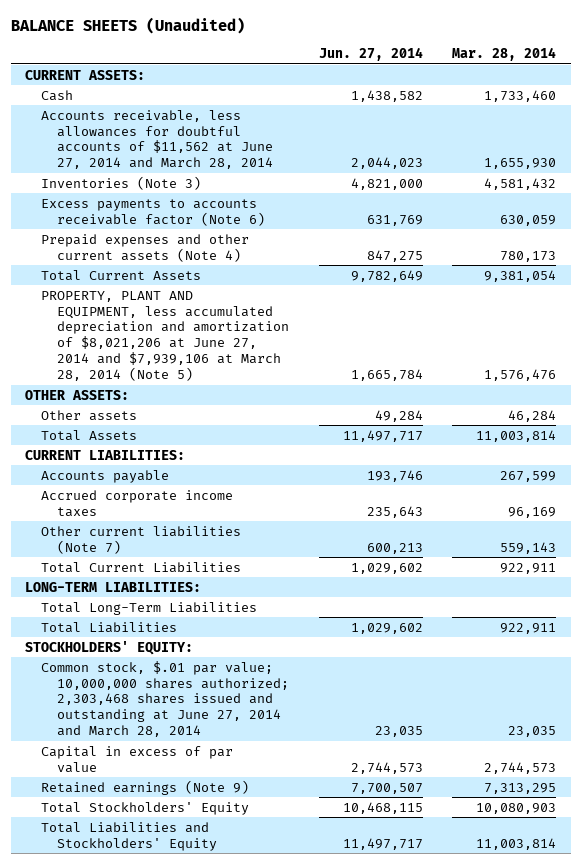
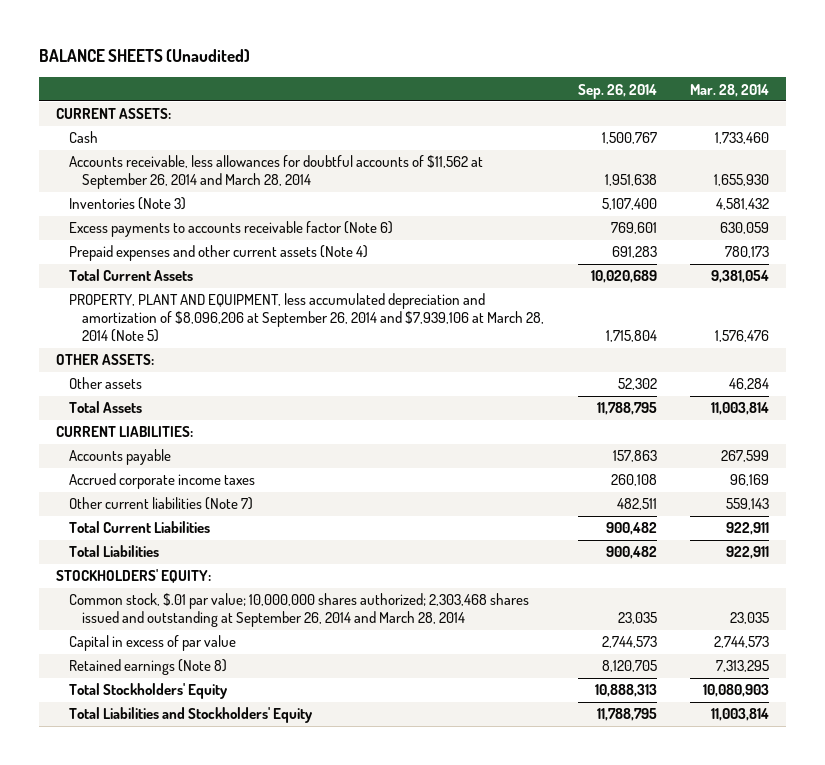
- | Jun. 27, 2014 | Mar. 28, 2014
+ | Sep. 26, 2014 | Mar. 28, 2014
- Accounts receivable, less allowances for doubtful accounts of $11,562 at June 27, 2014 and March 28, 2014 | 2,044,023 | 1,655,930
+ Accounts receivable, less allowances for doubtful accounts of $11,562 at September 26, 2014 and March 28, 2014 | 1,951,638 | 1,655,930
- PROPERTY, PLANT AND EQUIPMENT, less accumulated depreciation and amortization of $8,021,206 at June 27, 2014 and $7,939,106 at March 28, 2014 (Note 5) | 1,665,784 | 1,576,476
+ PROPERTY, PLANT AND EQUIPMENT, less accumulated depreciation and amortization of $8,096,206 at September 26, 2014 and $7,939,106 at March 28, 2014 (Note 5) | 1,715,804 | 1,576,476
- LONG-TERM LIABILITIES:
- Total Long-Term Liabilities
- Common stock, $.01 par value; 10,000,000 shares authorized; 2,303,468 shares issued and outstanding at June 27, 2014 and March 28, 2014 | 23,035 | 23,035
+ Common stock, $.01 par value; 10,000,000 shares authorized; 2,303,468 shares issued and outstanding at September 26, 2014 and March 28, 2014 | 23,035 | 23,035
- Retained earnings (Note 9) | 7,700,507 | 7,313,295
+ Retained earnings (Note 8) | 8,120,705 | 7,313,295

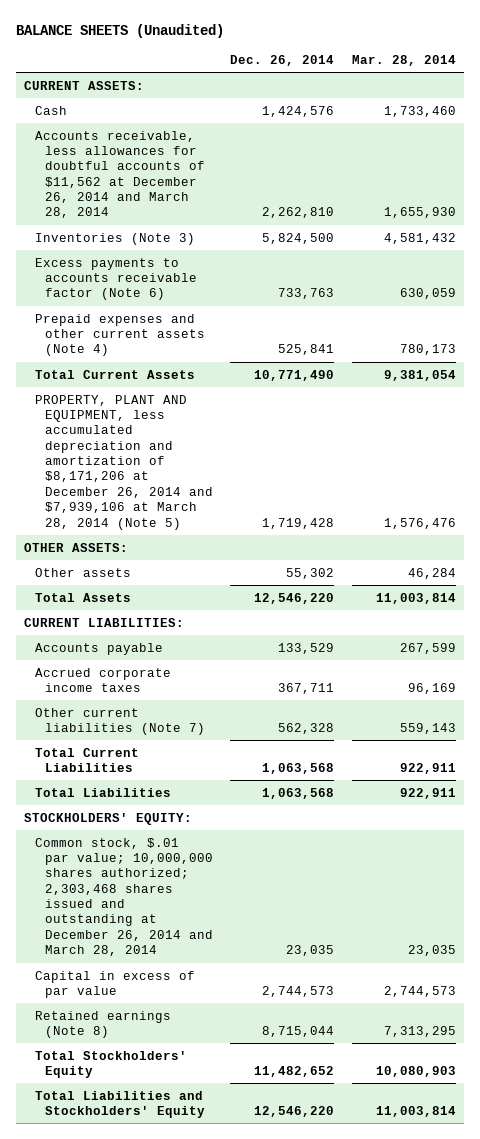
- | Sep. 26, 2014 | Mar. 28, 2014
+ | Dec. 26, 2014 | Mar. 28, 2014
- Accounts receivable, less allowances for doubtful accounts of $11,562 at September 26, 2014 and March 28, 2014 | 1,951,638 | 1,655,930
+ Accounts receivable, less allowances for doubtful accounts of $11,562 at December 26, 2014 and March 28, 2014 | 2,262,810 | 1,655,930
- PROPERTY, PLANT AND EQUIPMENT, less accumulated depreciation and amortization of $8,096,206 at September 26, 2014 and $7,939,106 at March 28, 2014 (Note 5) | 1,715,804 | 1,576,476
+ PROPERTY, PLANT AND EQUIPMENT, less accumulated depreciation and amortization of $8,171,206 at December 26, 2014 and $7,939,106 at March 28, 2014 (Note 5) | 1,719,428 | 1,576,476
- Common stock, $.01 par value; 10,000,000 shares authorized; 2,303,468 shares issued and outstanding at September 26, 2014 and March 28, 2014 | 23,035 | 23,035
+ Common stock, $.01 par value; 10,000,000 shares authorized; 2,303,468 shares issued and outstanding at December 26, 2014 and March 28, 2014 | 23,035 | 23,035

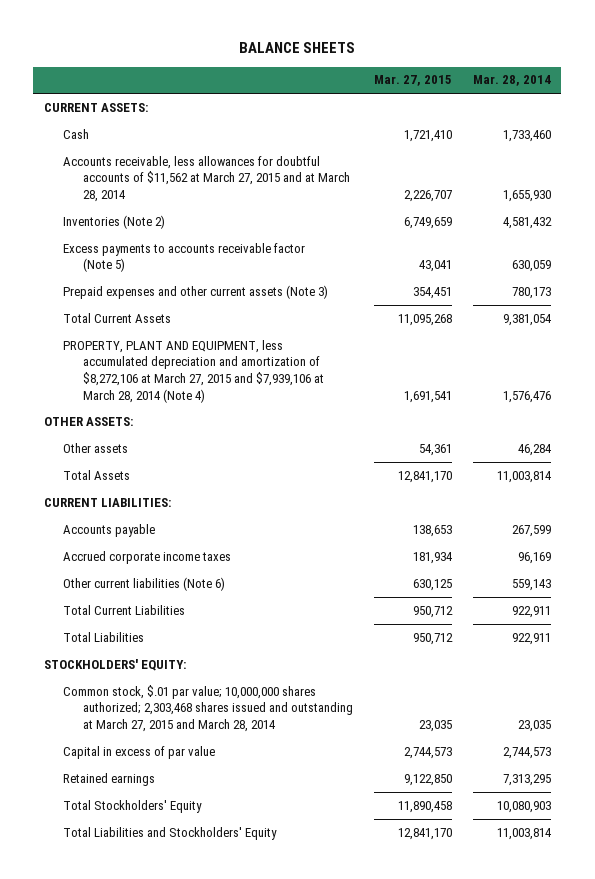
- BALANCE SHEETS (Unaudited)
+ BALANCE SHEETS
- | Dec. 26, 2014 | Mar. 28, 2014
+ | Mar. 27, 2015 | Mar. 28, 2014
- Accounts receivable, less allowances for doubtful accounts of $11,562 at December 26, 2014 and March 28, 2014 | 2,262,810 | 1,655,930
- Inventories (Note 3) | 5,824,500 | 4,581,432
- Excess payments to accounts receivable factor (Note 6) | 733,763 | 630,059
- Prepaid expenses and other current assets (Note 4) | 525,841 | 780,173
+ Accounts receivable, less allowances for doubtful accounts of $11,562 at March 27, 2015 and at March 28, 2014 | 2,226,707 | 1,655,930
+ Inventories (Note 2) | 6,749,659 | 4,581,432
+ Excess payments to accounts receivable factor (Note 5) | 43,041 | 630,059
+ Prepaid expenses and other current assets (Note 3) | 354,451 | 780,173
- PROPERTY, PLANT AND EQUIPMENT, less accumulated depreciation and amortization of $8,171,206 at December 26, 2014 and $7,939,106 at March 28, 2014 (Note 5) | 1,719,428 | 1,576,476
+ PROPERTY, PLANT AND EQUIPMENT, less accumulated depreciation and amortization of $8,272,106 at March 27, 2015 and $7,939,106 at March 28, 2014 (Note 4) | 1,691,541 | 1,576,476
- Other current liabilities (Note 7) | 562,328 | 559,143
+ Other current liabilities (Note 6) | 630,125 | 559,143
- Common stock, $.01 par value; 10,000,000 shares authorized; 2,303,468 shares issued and outstanding at December 26, 2014 and March 28, 2014 | 23,035 | 23,035
+ Common stock, $.01 par value; 10,000,000 shares authorized; 2,303,468 shares issued and outstanding at March 27, 2015 and March 28, 2014 | 23,035 | 23,035
- Retained earnings (Note 8) | 8,715,044 | 7,313,295
+ Retained earnings | 9,122,850 | 7,313,295

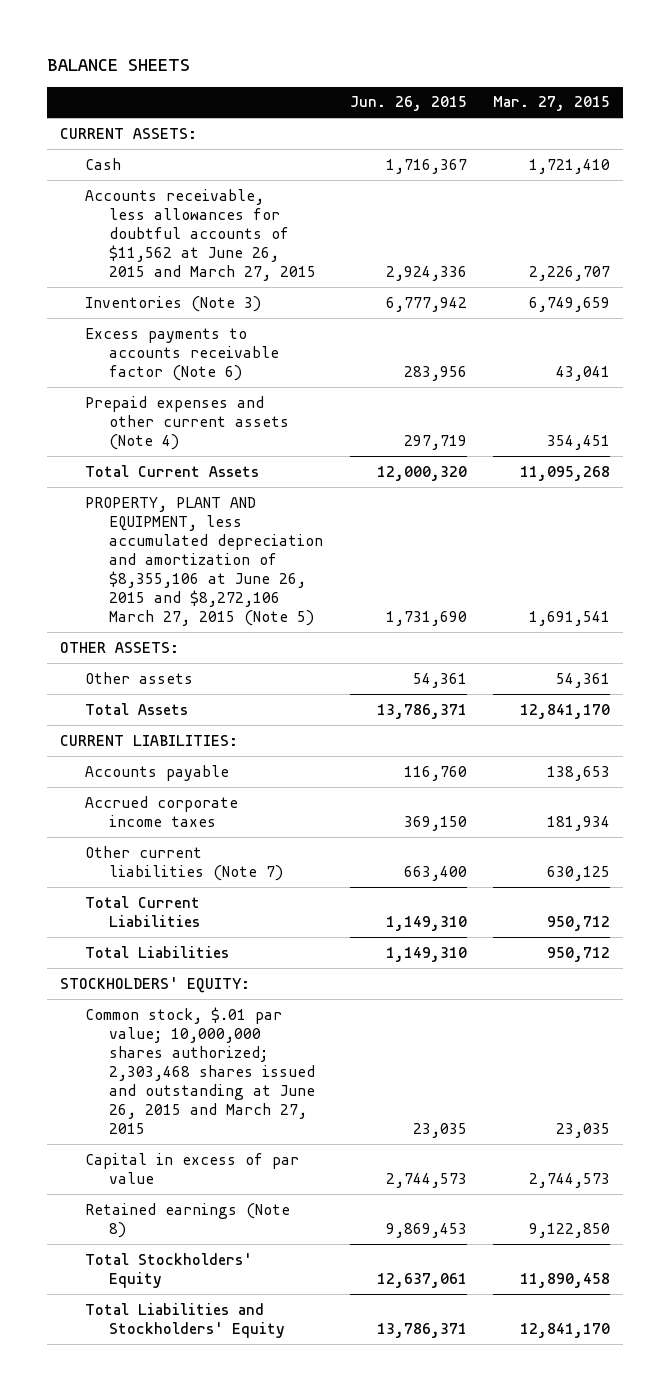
- | Mar. 27, 2015 | Mar. 28, 2014
+ | Jun. 26, 2015 | Mar. 27, 2015
- Accounts receivable, less allowances for doubtful accounts of $11,562 at March 27, 2015 and at March 28, 2014 | 2,226,707 | 1,655,930
- Inventories (Note 2) | 6,749,659 | 4,581,432
- Excess payments to accounts receivable factor (Note 5) | 43,041 | 630,059
- Prepaid expenses and other current assets (Note 3) | 354,451 | 780,173
+ Accounts receivable, less allowances for doubtful accounts of $11,562 at June 26, 2015 and March 27, 2015 | 2,924,336 | 2,226,707
+ Inventories (Note 3) | 6,777,942 | 6,749,659
+ Excess payments to accounts receivable factor (Note 6) | 283,956 | 43,041
+ Prepaid expenses and other current assets (Note 4) | 297,719 | 354,451
- PROPERTY, PLANT AND EQUIPMENT, less accumulated depreciation and amortization of $8,272,106 at March 27, 2015 and $7,939,106 at March 28, 2014 (Note 4) | 1,691,541 | 1,576,476
+ PROPERTY, PLANT AND EQUIPMENT, less accumulated depreciation and amortization of $8,355,106 at June 26, 2015 and $8,272,106 March 27, 2015 (Note 5) | 1,731,690 | 1,691,541
- Other current liabilities (Note 6) | 630,125 | 559,143
+ Other current liabilities (Note 7) | 663,400 | 630,125
- Common stock, $.01 par value; 10,000,000 shares authorized; 2,303,468 shares issued and outstanding at March 27, 2015 and March 28, 2014 | 23,035 | 23,035
+ Common stock, $.01 par value; 10,000,000 shares authorized; 2,303,468 shares issued and outstanding at June 26, 2015 and March 27, 2015 | 23,035 | 23,035
- Retained earnings | 9,122,850 | 7,313,295
+ Retained earnings (Note 8) | 9,869,453 | 9,122,850

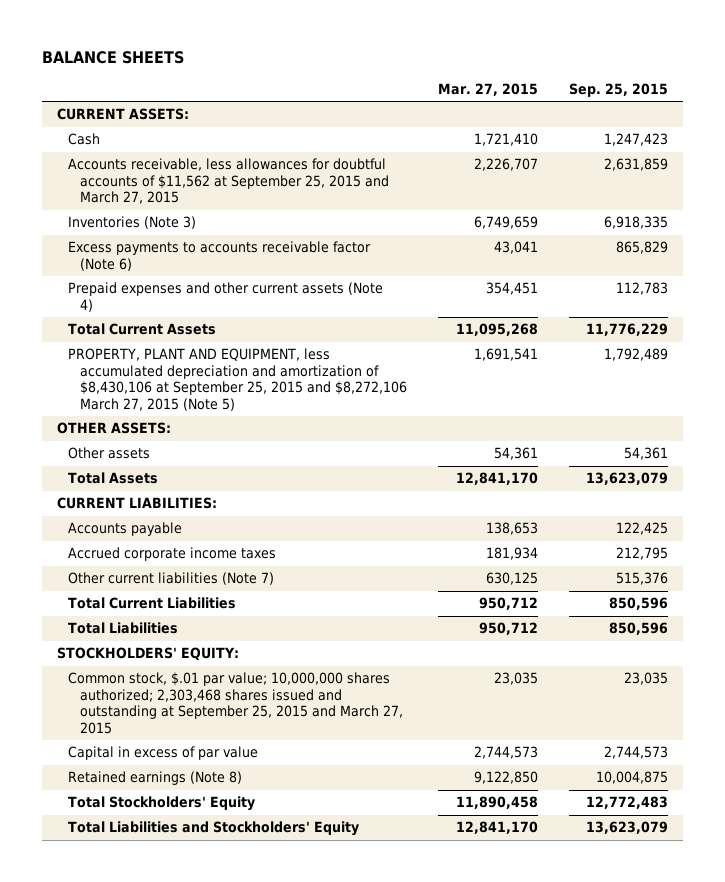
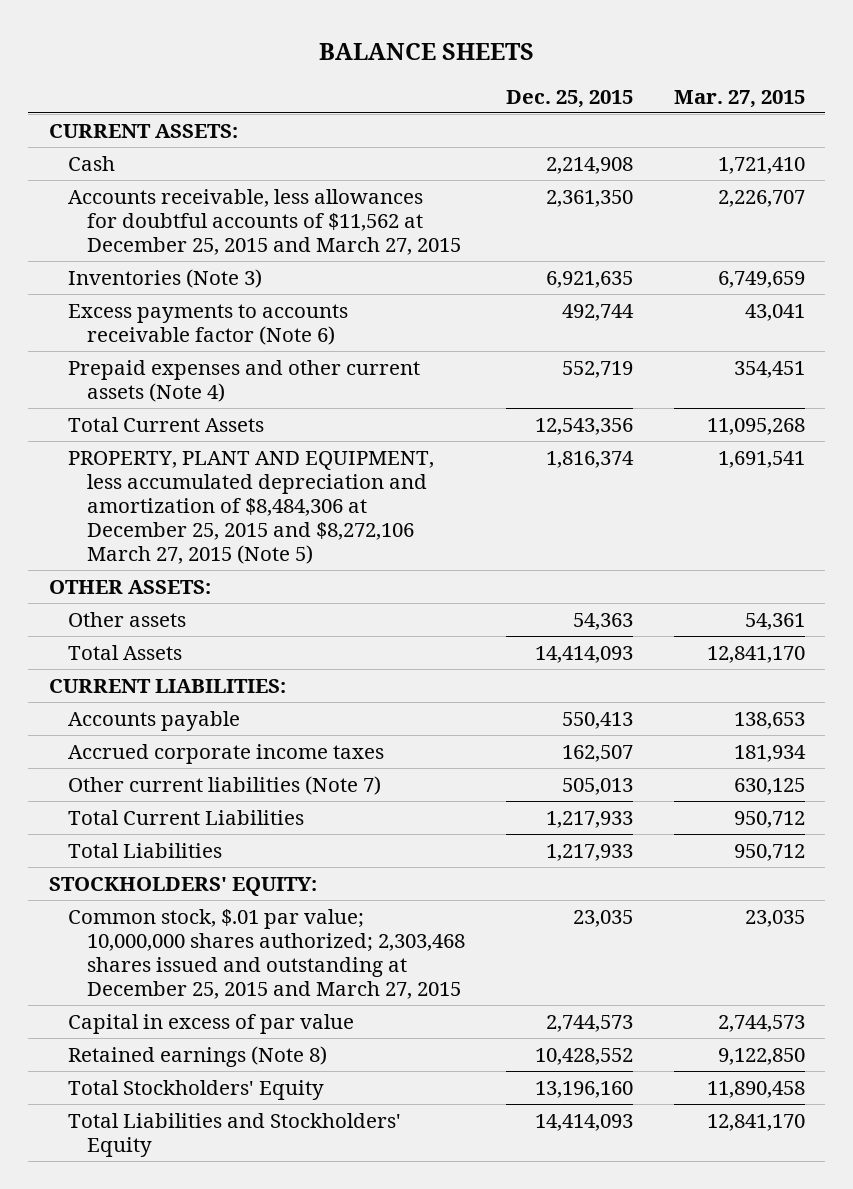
- | Mar. 27, 2015 | Sep. 25, 2015
+ | Dec. 25, 2015 | Mar. 27, 2015
- Accounts receivable, less allowances for doubtful accounts of $11,562 at September 25, 2015 and March 27, 2015 | 2,226,707 | 2,631,859
+ Accounts receivable, less allowances for doubtful accounts of $11,562 at December 25, 2015 and March 27, 2015 | 2,361,350 | 2,226,707
- PROPERTY, PLANT AND EQUIPMENT, less accumulated depreciation and amortization of $8,430,106 at September 25, 2015 and $8,272,106 March 27, 2015 (Note 5) | 1,691,541 | 1,792,489
+ PROPERTY, PLANT AND EQUIPMENT, less accumulated depreciation and amortization of $8,484,306 at December 25, 2015 and $8,272,106 March 27, 2015 (Note 5) | 1,816,374 | 1,691,541
- Common stock, $.01 par value; 10,000,000 shares authorized; 2,303,468 shares issued and outstanding at September 25, 2015 and March 27, 2015 | 23,035 | 23,035
+ Common stock, $.01 par value; 10,000,000 shares authorized; 2,303,468 shares issued and outstanding at December 25, 2015 and March 27, 2015 | 23,035 | 23,035

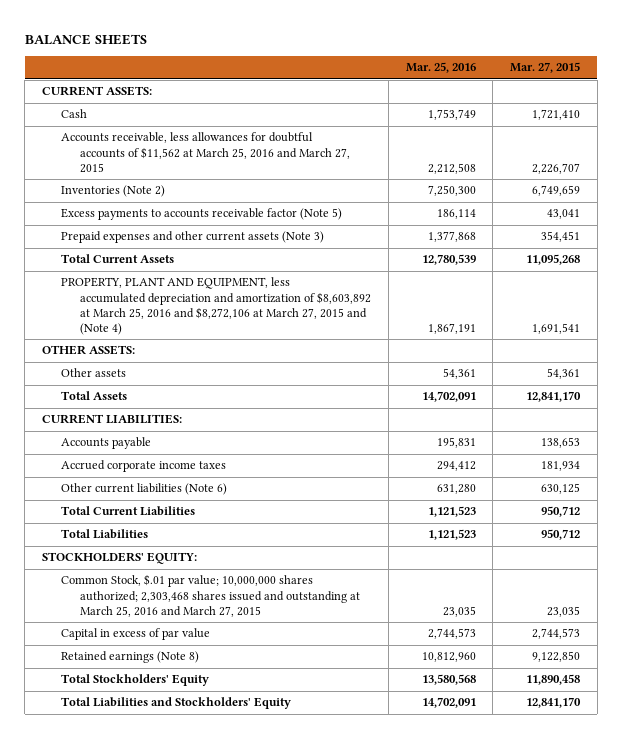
- | Dec. 25, 2015 | Mar. 27, 2015
+ | Mar. 25, 2016 | Mar. 27, 2015
- Accounts receivable, less allowances for doubtful accounts of $11,562 at December 25, 2015 and March 27, 2015 | 2,361,350 | 2,226,707
- Inventories (Note 3) | 6,921,635 | 6,749,659
- Excess payments to accounts receivable factor (Note 6) | 492,744 | 43,041
- Prepaid expenses and other current assets (Note 4) | 552,719 | 354,451
+ Accounts receivable, less allowances for doubtful accounts of $11,562 at March 25, 2016 and March 27, 2015 | 2,212,508 | 2,226,707
+ Inventories (Note 2) | 7,250,300 | 6,749,659
+ Excess payments to accounts receivable factor (Note 5) | 186,114 | 43,041
+ Prepaid expenses and other current assets (Note 3) | 1,377,868 | 354,451
- PROPERTY, PLANT AND EQUIPMENT, less accumulated depreciation and amortization of $8,484,306 at December 25, 2015 and $8,272,106 March 27, 2015 (Note 5) | 1,816,374 | 1,691,541
+ PROPERTY, PLANT AND EQUIPMENT, less accumulated depreciation and amortization of $8,603,892 at March 25, 2016 and $8,272,106 at March 27, 2015 and (Note 4) | 1,867,191 | 1,691,541
- Other current liabilities (Note 7) | 505,013 | 630,125
+ Other current liabilities (Note 6) | 631,280 | 630,125
- Common stock, $.01 par value; 10,000,000 shares authorized; 2,303,468 shares issued and outstanding at December 25, 2015 and March 27, 2015 | 23,035 | 23,035
+ Common Stock, $.01 par value; 10,000,000 shares authorized; 2,303,468 shares issued and outstanding at March 25, 2016 and March 27, 2015 | 23,035 | 23,035

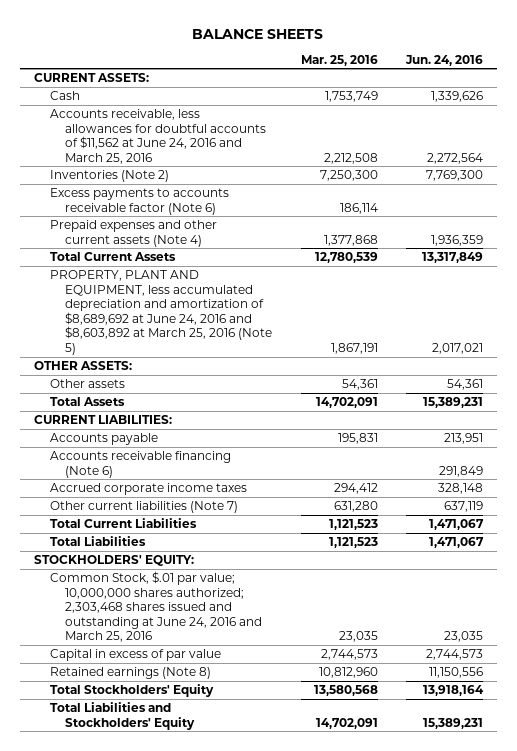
- | Mar. 25, 2016 | Mar. 27, 2015
+ | Mar. 25, 2016 | Jun. 24, 2016
- Accounts receivable, less allowances for doubtful accounts of $11,562 at March 25, 2016 and March 27, 2015 | 2,212,508 | 2,226,707
+ Accounts receivable, less allowances for doubtful accounts of $11,562 at June 24, 2016 and March 25, 2016 | 2,212,508 | 2,272,564
- Excess payments to accounts receivable factor (Note 5) | 186,114 | 43,041
- Prepaid expenses and other current assets (Note 3) | 1,377,868 | 354,451
+ Excess payments to accounts receivable factor (Note 6) | 186,114 |
+ Prepaid expenses and other current assets (Note 4) | 1,377,868 | 1,936,359
- PROPERTY, PLANT AND EQUIPMENT, less accumulated depreciation and amortization of $8,603,892 at March 25, 2016 and $8,272,106 at March 27, 2015 and (Note 4) | 1,867,191 | 1,691,541
+ PROPERTY, PLANT AND EQUIPMENT, less accumulated depreciation and amortization of $8,689,692 at June 24, 2016 and $8,603,892 at March 25, 2016 (Note 5) | 1,867,191 | 2,017,021
+ Accounts receivable financing (Note 6) | | 291,849
- Other current liabilities (Note 6) | 631,280 | 630,125
+ Other current liabilities (Note 7) | 631,280 | 637,119
- Common Stock, $.01 par value; 10,000,000 shares authorized; 2,303,468 shares issued and outstanding at March 25, 2016 and March 27, 2015 | 23,035 | 23,035
+ Common Stock, $.01 par value; 10,000,000 shares authorized; 2,303,468 shares issued and outstanding at June 24, 2016 and March 25, 2016 | 23,035 | 23,035

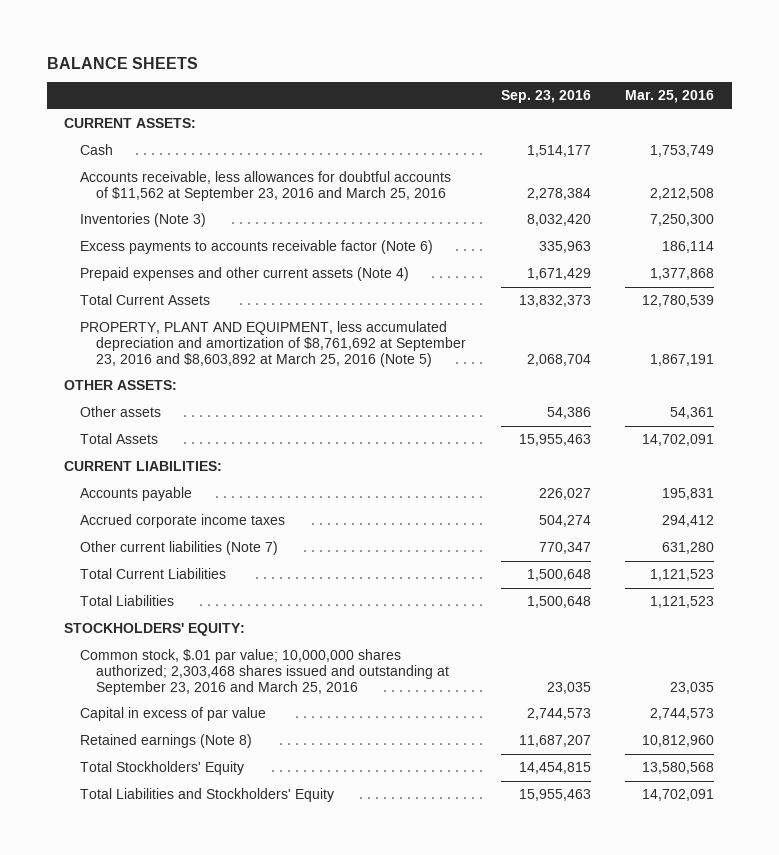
- | Mar. 25, 2016 | Jun. 24, 2016
+ | Sep. 23, 2016 | Mar. 25, 2016
- Accounts receivable, less allowances for doubtful accounts of $11,562 at June 24, 2016 and March 25, 2016 | 2,212,508 | 2,272,564
- Inventories (Note 2) | 7,250,300 | 7,769,300
+ Accounts receivable, less allowances for doubtful accounts of $11,562 at September 23, 2016 and March 25, 2016 | 2,278,384 | 2,212,508
+ Inventories (Note 3) | 8,032,420 | 7,250,300
- PROPERTY, PLANT AND EQUIPMENT, less accumulated depreciation and amortization of $8,689,692 at June 24, 2016 and $8,603,892 at March 25, 2016 (Note 5) | 1,867,191 | 2,017,021
+ PROPERTY, PLANT AND EQUIPMENT, less accumulated depreciation and amortization of $8,761,692 at September 23, 2016 and $8,603,892 at March 25, 2016 (Note 5) | 2,068,704 | 1,867,191
- Accounts receivable financing (Note 6) | | 291,849
- Common Stock, $.01 par value; 10,000,000 shares authorized; 2,303,468 shares issued and outstanding at June 24, 2016 and March 25, 2016 | 23,035 | 23,035
+ Common stock, $.01 par value; 10,000,000 shares authorized; 2,303,468 shares issued and outstanding at September 23, 2016 and March 25, 2016 | 23,035 | 23,035

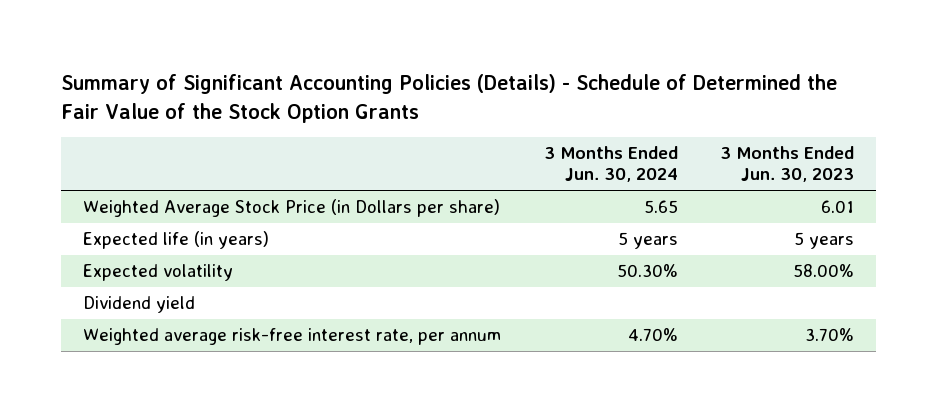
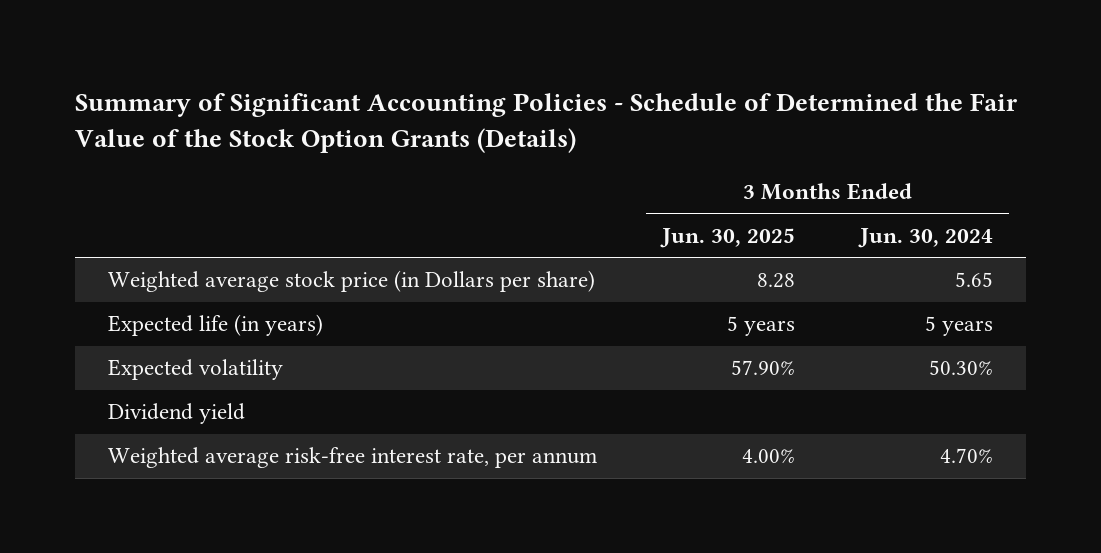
- Summary of Significant Accounting Policies (Details) - Schedule of Determined the Fair Value of the Stock Option Grants
+ Summary of Significant Accounting Policies - Schedule of Determined the Fair Value of the Stock Option Grants (Details)
- | 3 Months Ended Jun. 30, 2024 | 3 Months Ended Jun. 30, 2023
+ | 3 Months Ended Jun. 30, 2025 | 3 Months Ended Jun. 30, 2024
- Weighted Average Stock Price (in Dollars per share) | 5.65 | 6.01
+ Weighted average stock price (in Dollars per share) | 8.28 | 5.65

